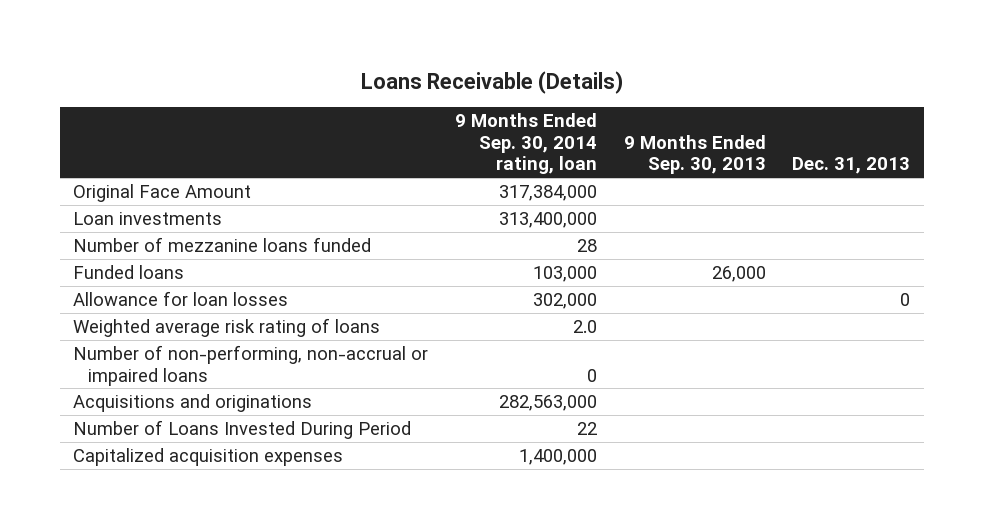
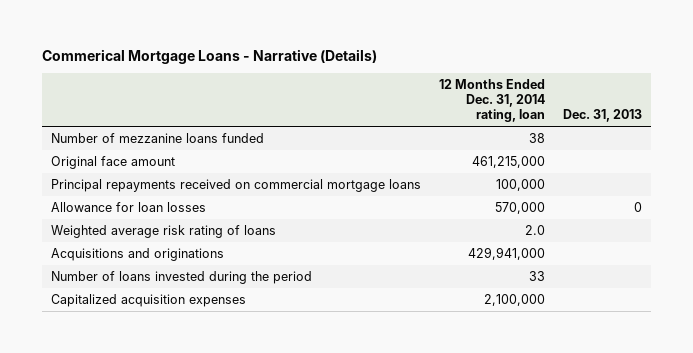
- Loans Receivable (Details)
+ Commerical Mortgage Loans - Narrative (Details)
- | 9 Months Ended Sep. 30, 2014 rating, loan | 9 Months Ended Sep. 30, 2013 | Dec. 31, 2013
+ | 12 Months Ended Dec. 31, 2014 rating, loan | Dec. 31, 2013
- Original Face Amount | 317,384,000 | |
- Loan investments | 313,400,000 | |
- Funded loans | 103,000 | 26,000 |
+ Original face amount | 461,215,000 |
+ Principal repayments received on commercial mortgage loans | 100,000 |
- Number of non-performing, non-accrual or impaired loans | 0 | |
- Number of Loans Invested During Period | 22 | |
+ Number of loans invested during the period | 33 |

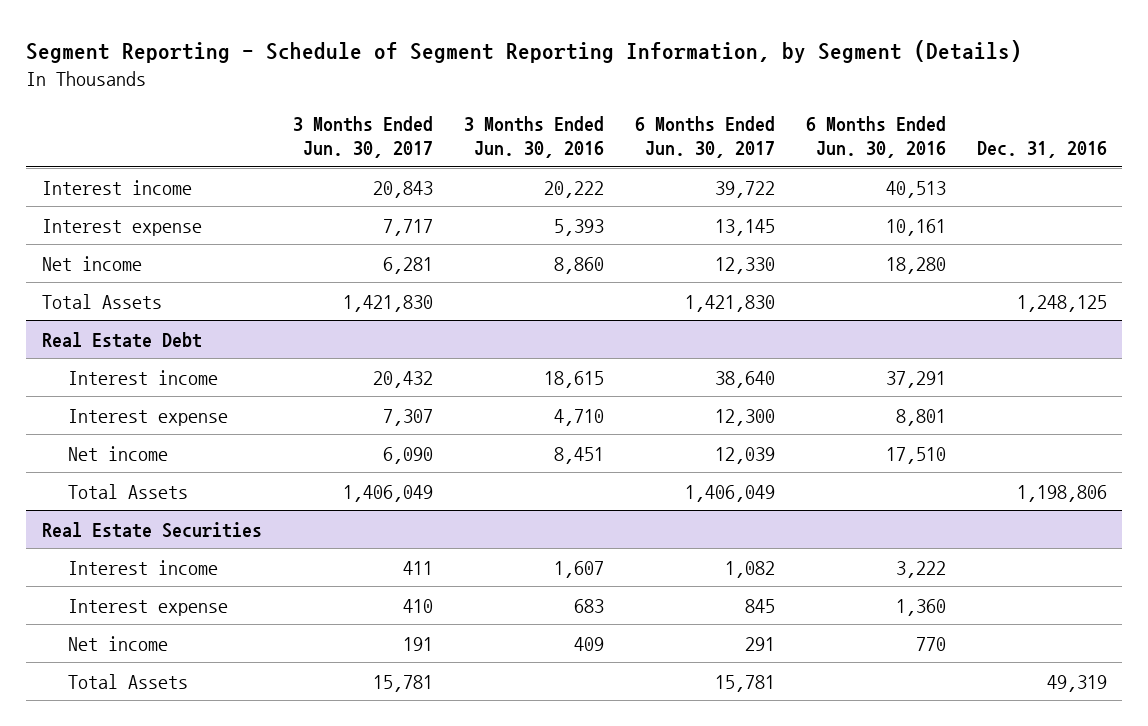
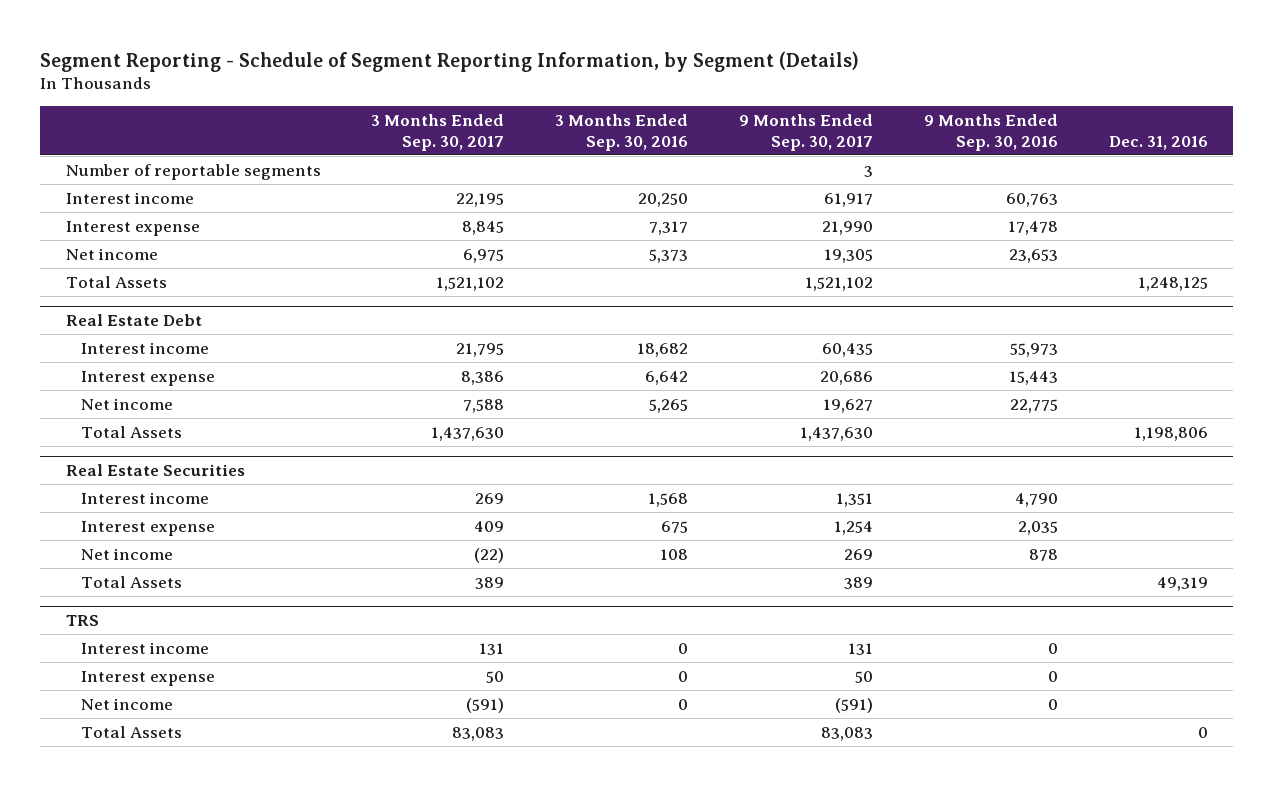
- | 3 Months Ended Jun. 30, 2017 | 3 Months Ended Jun. 30, 2016 | 6 Months Ended Jun. 30, 2017 | 6 Months Ended Jun. 30, 2016 | Dec. 31, 2016
+ | 3 Months Ended Sep. 30, 2017 | 3 Months Ended Sep. 30, 2016 | 9 Months Ended Sep. 30, 2017 | 9 Months Ended Sep. 30, 2016 | Dec. 31, 2016
+ Number of reportable segments | | | 3 | |
+ TRS
+ Interest income | 131 | 0 | 131 | 0 |
+ Interest expense | 50 | 0 | 50 | 0 |
+ Net income | (591) | 0 | (591) | 0 |
+ Total Assets | 83,083 | | 83,083 | | 0

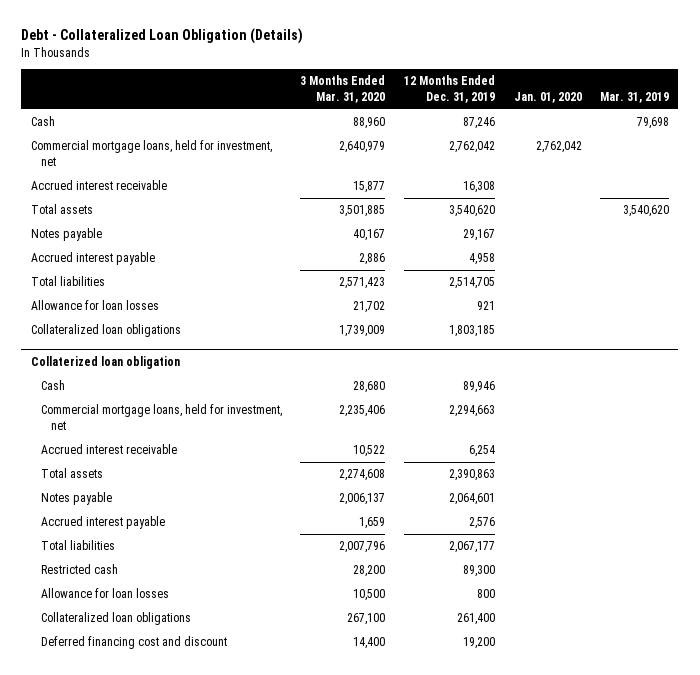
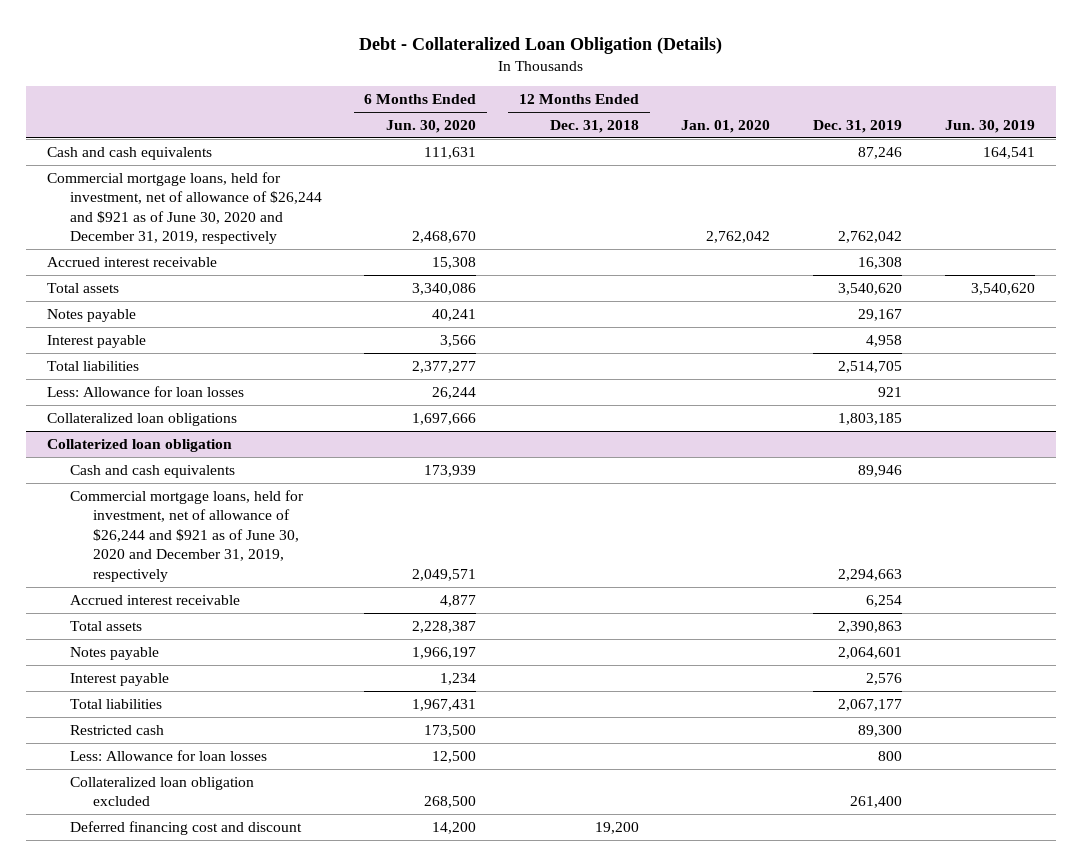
- | 3 Months Ended Mar. 31, 2020 | 12 Months Ended Dec. 31, 2019 | Jan. 01, 2020 | Mar. 31, 2019
+ | 6 Months Ended Jun. 30, 2020 | 12 Months Ended Dec. 31, 2018 | Jan. 01, 2020 | Dec. 31, 2019 | Jun. 30, 2019
- Cash | 88,960 | 87,246 | | 79,698
- Commercial mortgage loans, held for investment, net | 2,640,979 | 2,762,042 | 2,762,042 |
+ Cash and cash equivalents | 111,631 | | | 87,246 | 164,541
+ Commercial mortgage loans, held for investment, net of allowance of $26,244 and $921 as of June 30, 2020 and December 31, 2019, respectively | 2,468,670 | | 2,762,042 | 2,762,042 |
- Accrued interest payable | 2,886 | 4,958 | |
+ Interest payable | 3,566 | | | 4,958 |
- Allowance for loan losses | 21,702 | 921 | |
+ Less: Allowance for loan losses | 26,244 | | | 921 |
@ Collaterized loan obligation
- Cash | 28,680 | 89,946 | |
- Commercial mortgage loans, held for investment, net | 2,235,406 | 2,294,663 | |
+ Cash and cash equivalents | 173,939 | | | 89,946 |
+ Commercial mortgage loans, held for investment, net of allowance of $26,244 and $921 as of June 30, 2020 and December 31, 2019, respectively | 2,049,571 | | | 2,294,663 |
- Accrued interest payable | 1,659 | 2,576 | |
+ Interest payable | 1,234 | | | 2,576 |
- Allowance for loan losses | 10,500 | 800 | |
- Collateralized loan obligations | 267,100 | 261,400 | |
+ Less: Allowance for loan losses | 12,500 | | | 800 |
+ Collateralized loan obligation excluded | 268,500 | | | 261,400 |

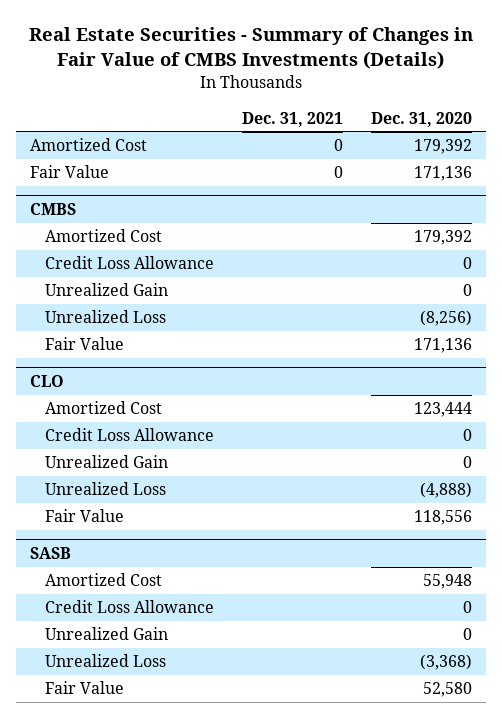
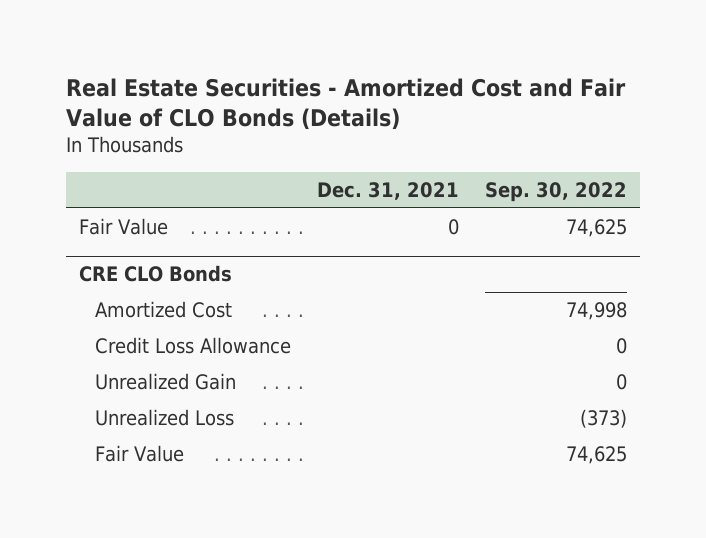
- Real Estate Securities - Summary of Changes in Fair Value of CMBS Investments (Details)
+ Real Estate Securities - Amortized Cost and Fair Value of CLO Bonds (Details)
- | Dec. 31, 2021 | Dec. 31, 2020
+ | Dec. 31, 2021 | Sep. 30, 2022
- Amortized Cost | 0 | 179,392
- CMBS
- Amortized Cost | | 179,392
- Credit Loss Allowance | | 0
- Unrealized Gain | | 0
- Unrealized Loss | | (8,256)
- Fair Value | | 171,136
- CLO
- Amortized Cost | | 123,444
- Credit Loss Allowance | | 0
- Unrealized Gain | | 0
- Unrealized Loss | | (4,888)
- Fair Value | | 118,556
- SASB
- Amortized Cost | | 55,948
- Credit Loss Allowance | | 0
- Unrealized Gain | | 0
- Unrealized Loss | | (3,368)
- Fair Value | | 52,580
+ CRE CLO Bonds
+ Amortized Cost | | 74,998
+ Credit Loss Allowance | | 0
+ Unrealized Gain | | 0
+ Unrealized Loss | | (373)
+ Fair Value | | 74,625

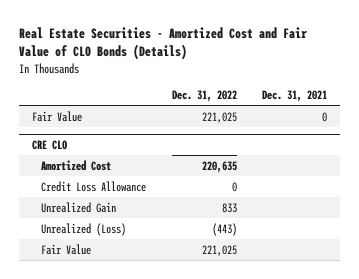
- | Dec. 31, 2021 | Sep. 30, 2022
+ | Dec. 31, 2022 | Dec. 31, 2021
- CRE CLO Bonds
+ CRE CLO
- Unrealized Loss | | (373)
+ Unrealized (Loss) | (443) |

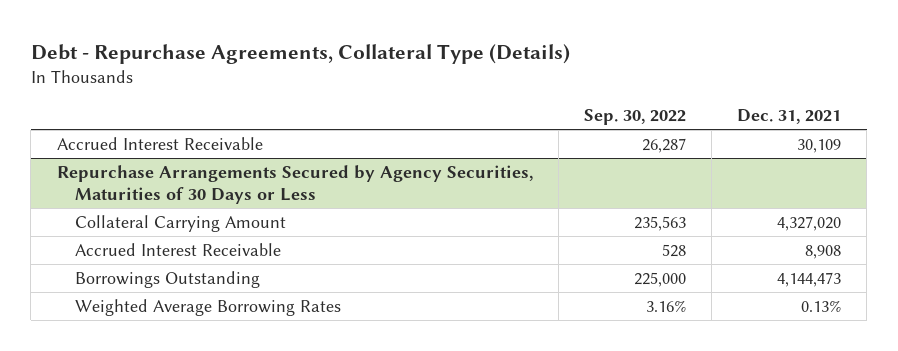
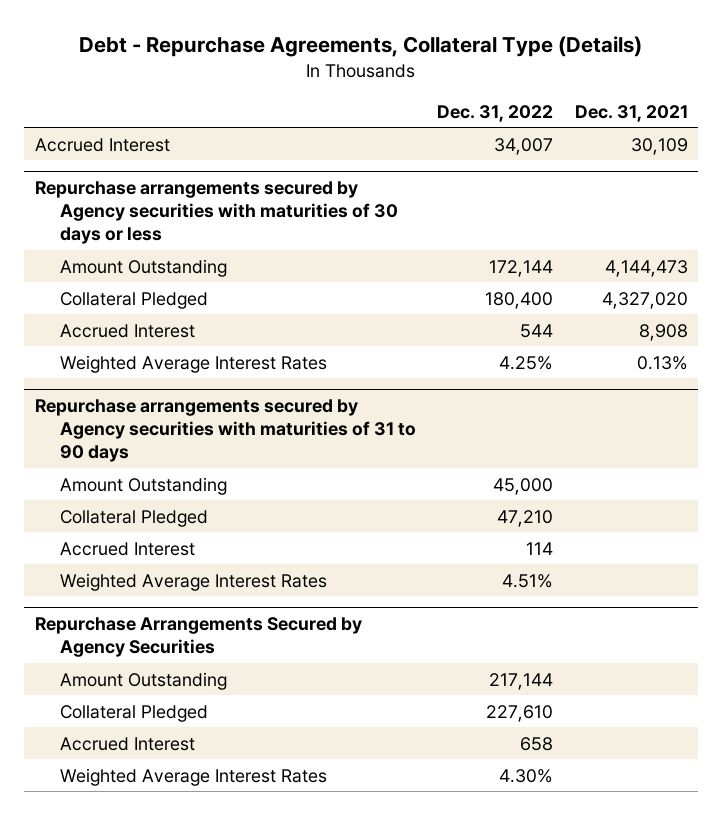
- | Sep. 30, 2022 | Dec. 31, 2021
+ | Dec. 31, 2022 | Dec. 31, 2021
- Accrued Interest Receivable | 26,287 | 30,109
- Repurchase Arrangements Secured by Agency Securities, Maturities of 30 Days or Less
- Collateral Carrying Amount | 235,563 | 4,327,020
- Accrued Interest Receivable | 528 | 8,908
- Borrowings Outstanding | 225,000 | 4,144,473
- Weighted Average Borrowing Rates | 3.16% | 0.13%
+ Accrued Interest | 34,007 | 30,109
+ Repurchase arrangements secured by Agency securities with maturities of 30 days or less
+ Amount Outstanding | 172,144 | 4,144,473
+ Collateral Pledged | 180,400 | 4,327,020
+ Accrued Interest | 544 | 8,908
+ Weighted Average Interest Rates | 4.25% | 0.13%
+ Repurchase arrangements secured by Agency securities with maturities of 31 to 90 days
+ Amount Outstanding | 45,000 |
+ Collateral Pledged | 47,210 |
+ Accrued Interest | 114 |
+ Weighted Average Interest Rates | 4.51% |
+ Repurchase Arrangements Secured by Agency Securities
+ Amount Outstanding | 217,144 |
+ Collateral Pledged | 227,610 |
+ Accrued Interest | 658 |
+ Weighted Average Interest Rates | 4.30% |

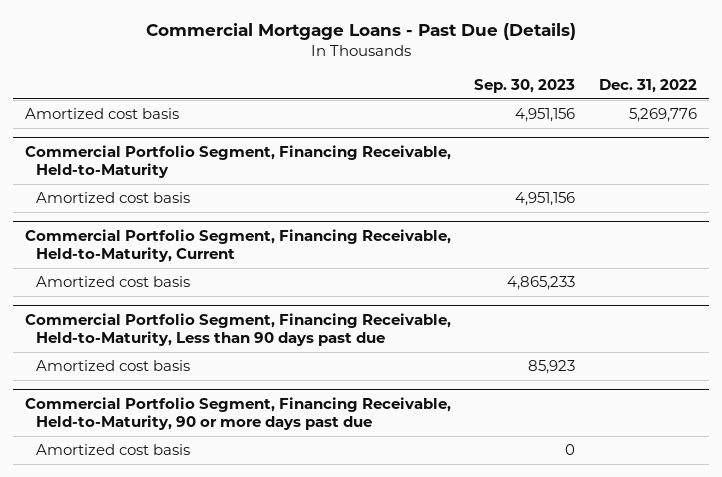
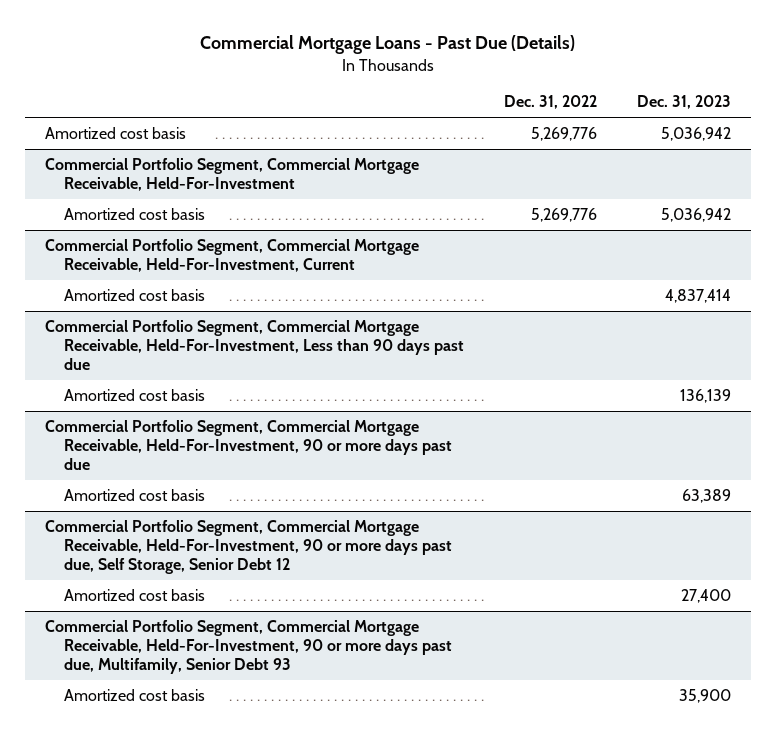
- | Sep. 30, 2023 | Dec. 31, 2022
+ | Dec. 31, 2022 | Dec. 31, 2023
- Commercial Portfolio Segment, Financing Receivable, Held-to-Maturity
- Amortized cost basis | 4,951,156 |
- Commercial Portfolio Segment, Financing Receivable, Held-to-Maturity, Current
+ Commercial Portfolio Segment, Commercial Mortgage Receivable, Held-For-Investment
+ Amortized cost basis | 5,269,776 | 5,036,942
+ Commercial Portfolio Segment, Commercial Mortgage Receivable, Held-For-Investment, Current
- Commercial Portfolio Segment, Financing Receivable, Held-to-Maturity, Less than 90 days past due
+ Commercial Portfolio Segment, Commercial Mortgage Receivable, Held-For-Investment, Less than 90 days past due
- Commercial Portfolio Segment, Financing Receivable, Held-to-Maturity, 90 or more days past due
+ Commercial Portfolio Segment, Commercial Mortgage Receivable, Held-For-Investment, 90 or more days past due
+ Commercial Portfolio Segment, Commercial Mortgage Receivable, Held-For-Investment, 90 or more days past due, Self Storage, Senior Debt 12
+ Amortized cost basis | | 27,400
+ Commercial Portfolio Segment, Commercial Mortgage Receivable, Held-For-Investment, 90 or more days past due, Multifamily, Senior Debt 93
+ Amortized cost basis | | 35,900

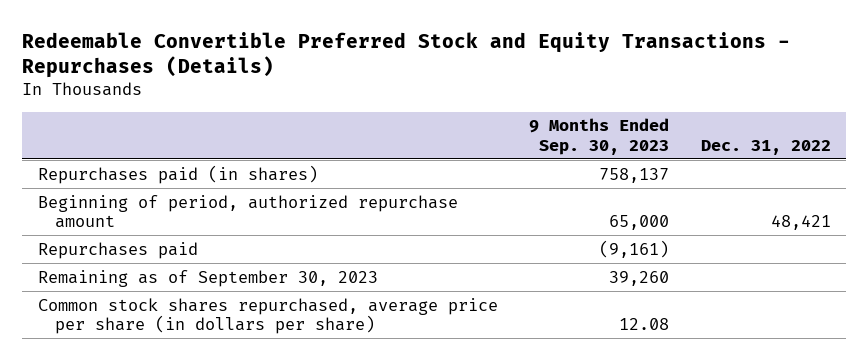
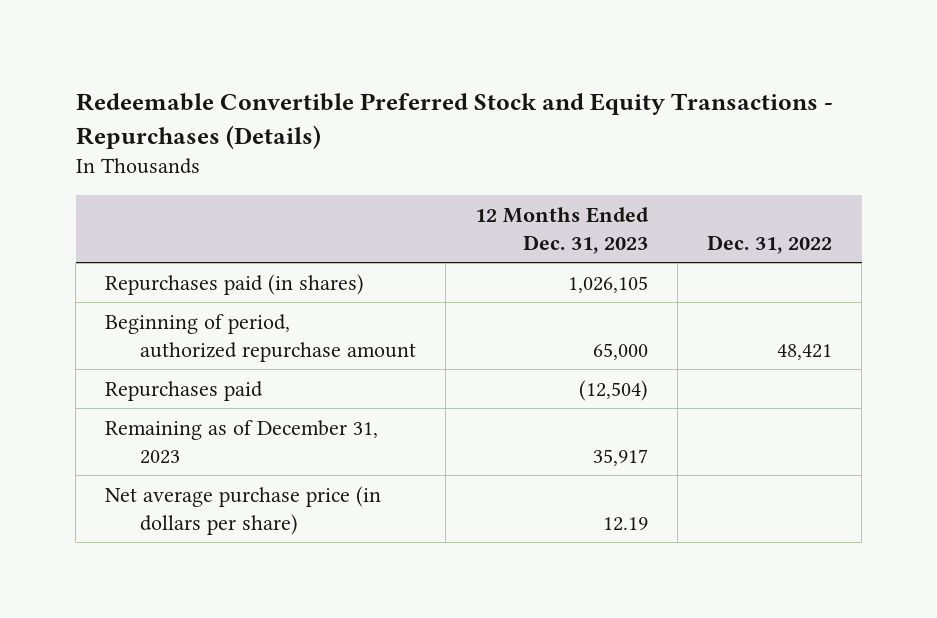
- | 9 Months Ended Sep. 30, 2023 | Dec. 31, 2022
+ | 12 Months Ended Dec. 31, 2023 | Dec. 31, 2022
- Remaining as of September 30, 2023 | 39,260 |
- Common stock shares repurchased, average price per share (in dollars per share) | 12.08 |
+ Remaining as of December 31, 2023 | 35,917 |
+ Net average purchase price (in dollars per share) | 12.19 |

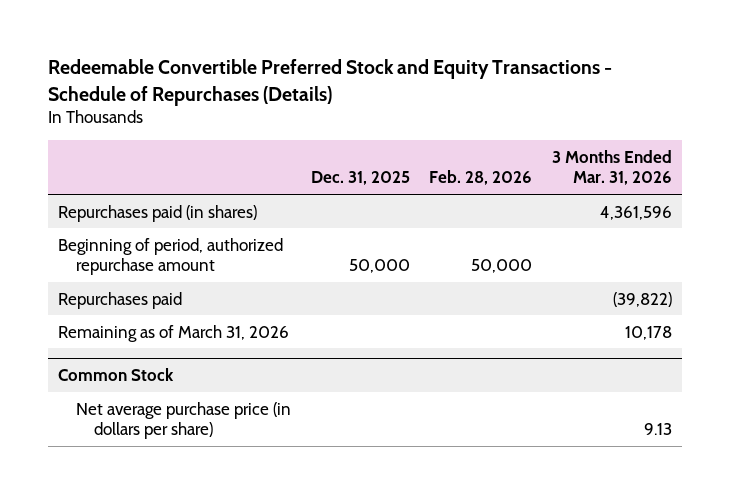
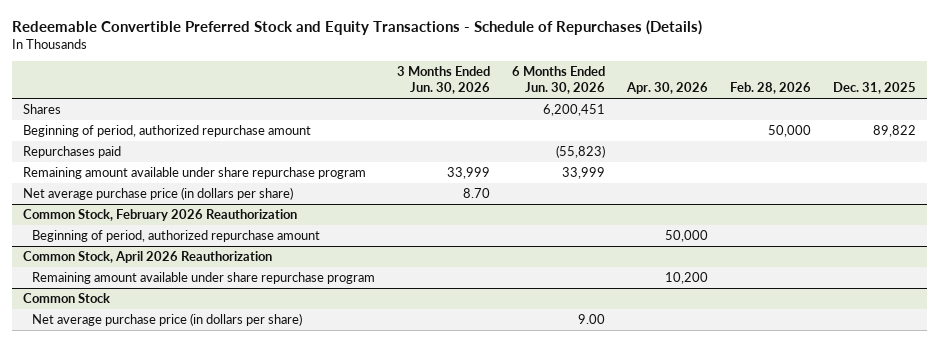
- | Dec. 31, 2025 | Feb. 28, 2026 | 3 Months Ended Mar. 31, 2026
+ | 3 Months Ended Jun. 30, 2026 | 6 Months Ended Jun. 30, 2026 | Apr. 30, 2026 | Feb. 28, 2026 | Dec. 31, 2025
- Repurchases paid (in shares) | | | 4,361,596
- Beginning of period, authorized repurchase amount | 50,000 | 50,000 |
+ Shares | | 6,200,451 | | |
+ Beginning of period, authorized repurchase amount | | | | 50,000 | 89,822
- Remaining as of March 31, 2026 | | | 10,178
+ Remaining amount available under share repurchase program | 33,999 | 33,999 | | |
+ Net average purchase price (in dollars per share) | 8.70 | | | |
+ Common Stock, February 2026 Reauthorization
+ Beginning of period, authorized repurchase amount | | | 50,000 | |
+ Common Stock, April 2026 Reauthorization
+ Remaining amount available under share repurchase program | | | 10,200 | |

